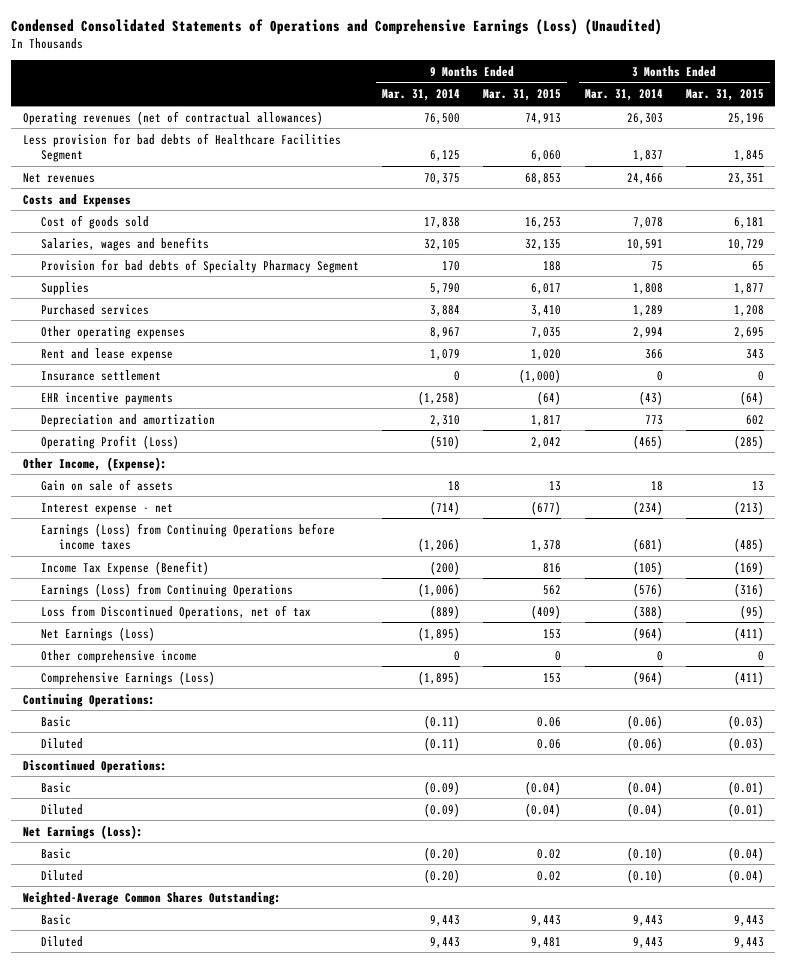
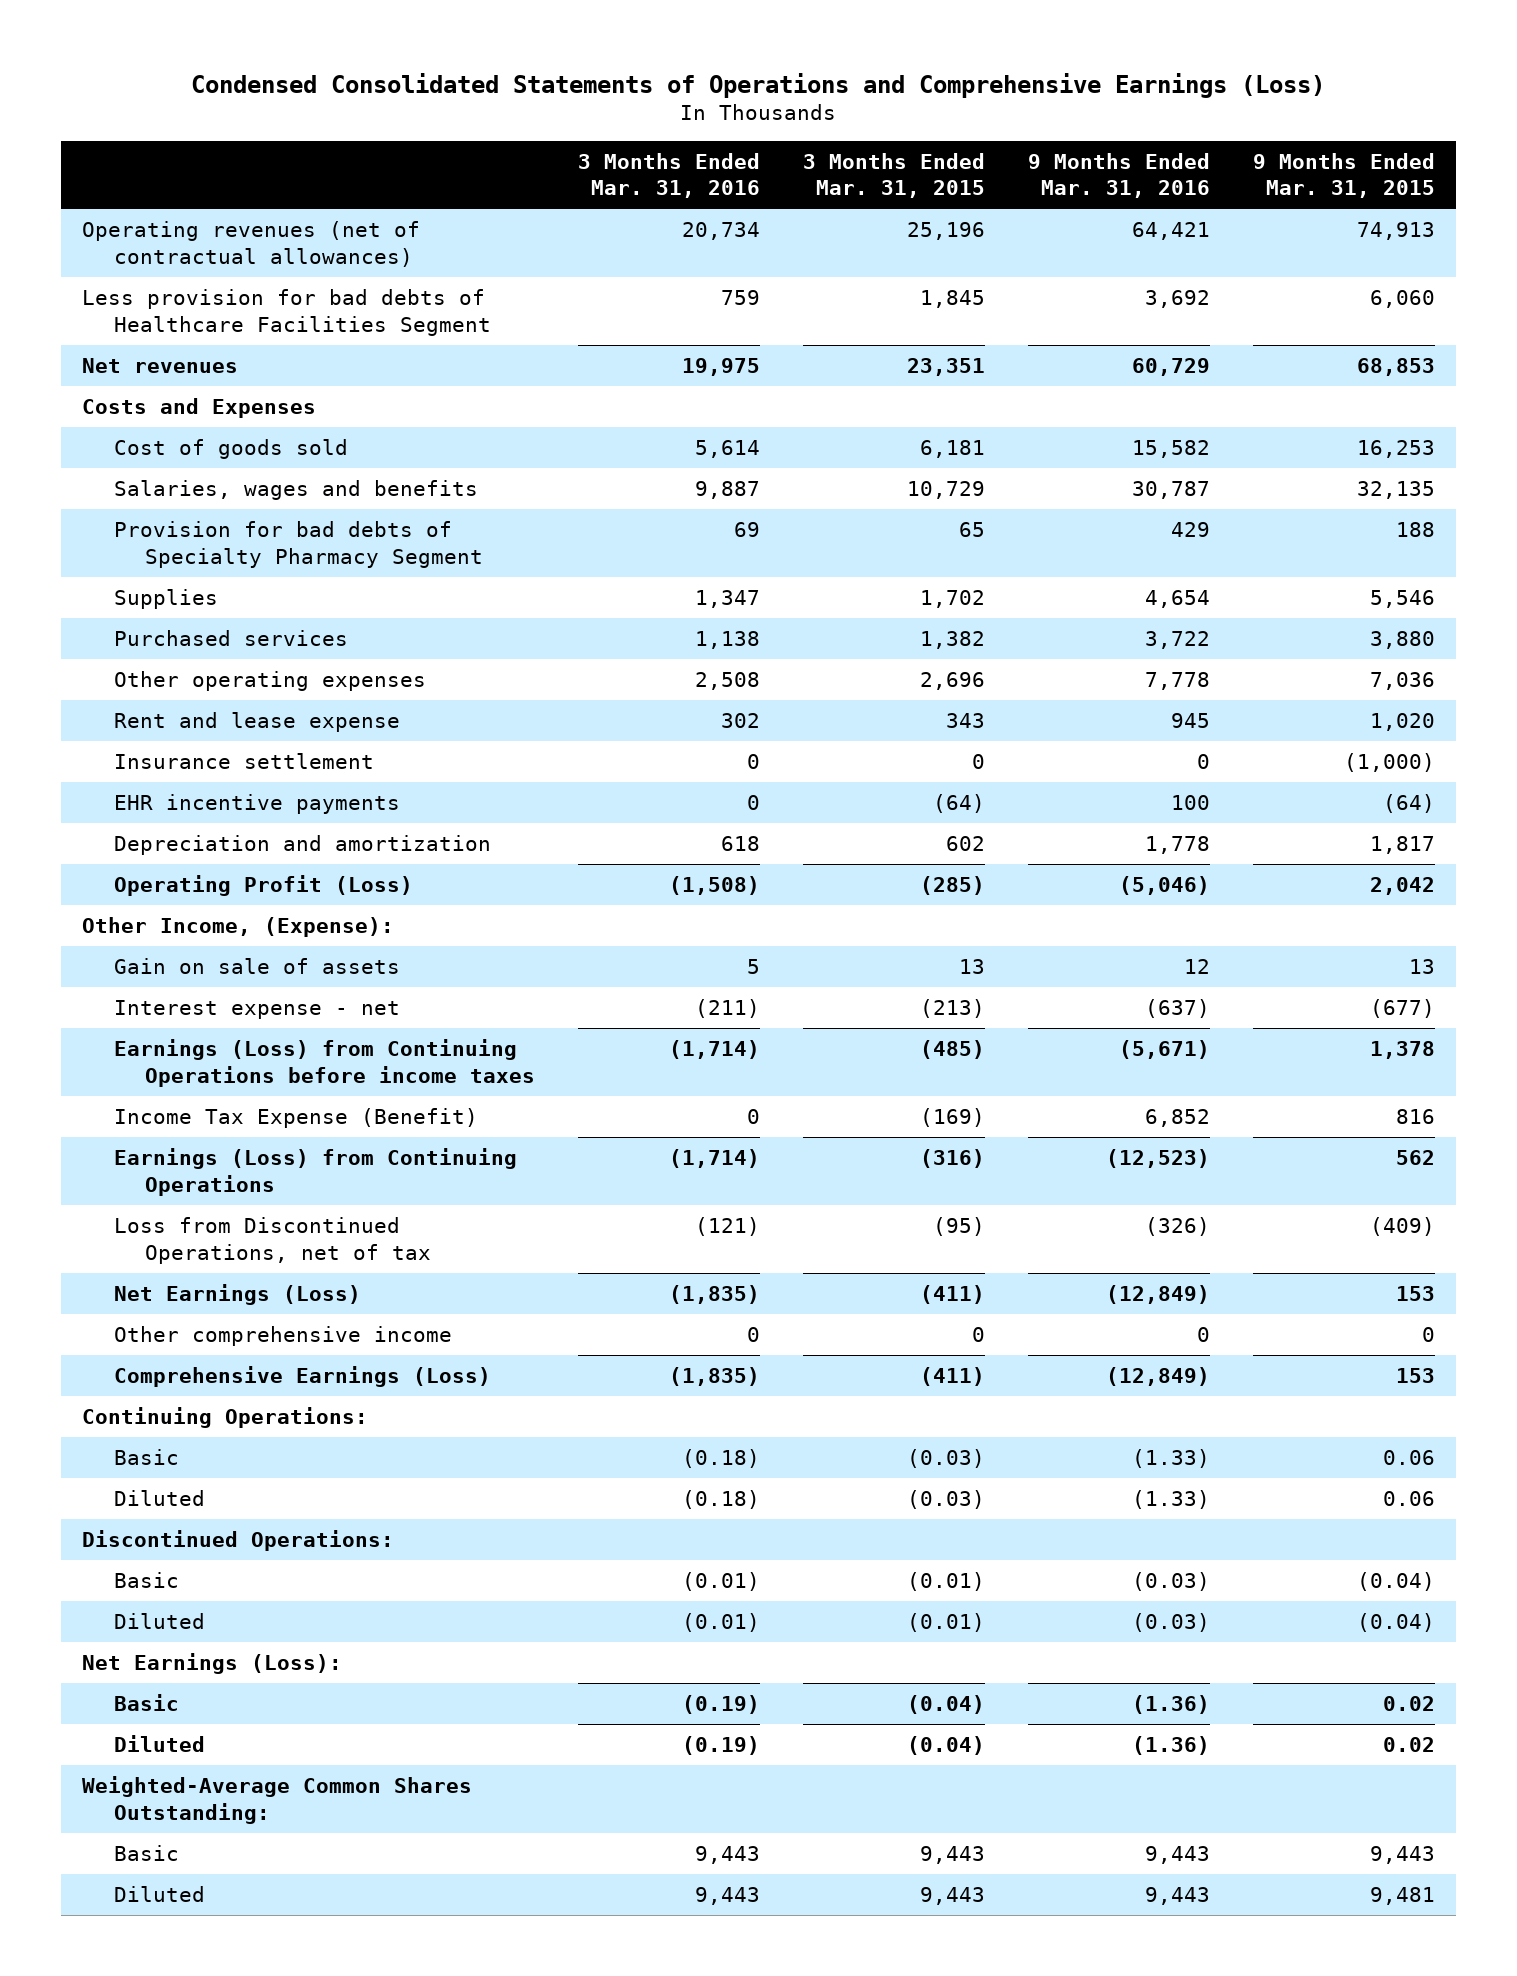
- Condensed Consolidated Statements of Operations and Comprehensive Earnings (Loss) (Unaudited)
+ Condensed Consolidated Statements of Operations and Comprehensive Earnings (Loss)
- | 9 Months Ended Mar. 31, 2014 | 9 Months Ended Mar. 31, 2015 | 3 Months Ended Mar. 31, 2014 | 3 Months Ended Mar. 31, 2015
+ | 3 Months Ended Mar. 31, 2016 | 3 Months Ended Mar. 31, 2015 | 9 Months Ended Mar. 31, 2016 | 9 Months Ended Mar. 31, 2015
- Supplies | 5,790 | 6,017 | 1,808 | 1,877
- Purchased services | 3,884 | 3,410 | 1,289 | 1,208
- Other operating expenses | 8,967 | 7,035 | 2,994 | 2,695
+ Supplies | 1,347 | 1,702 | 4,654 | 5,546
+ Purchased services | 1,138 | 1,382 | 3,722 | 3,880
+ Other operating expenses | 2,508 | 2,696 | 7,778 | 7,036

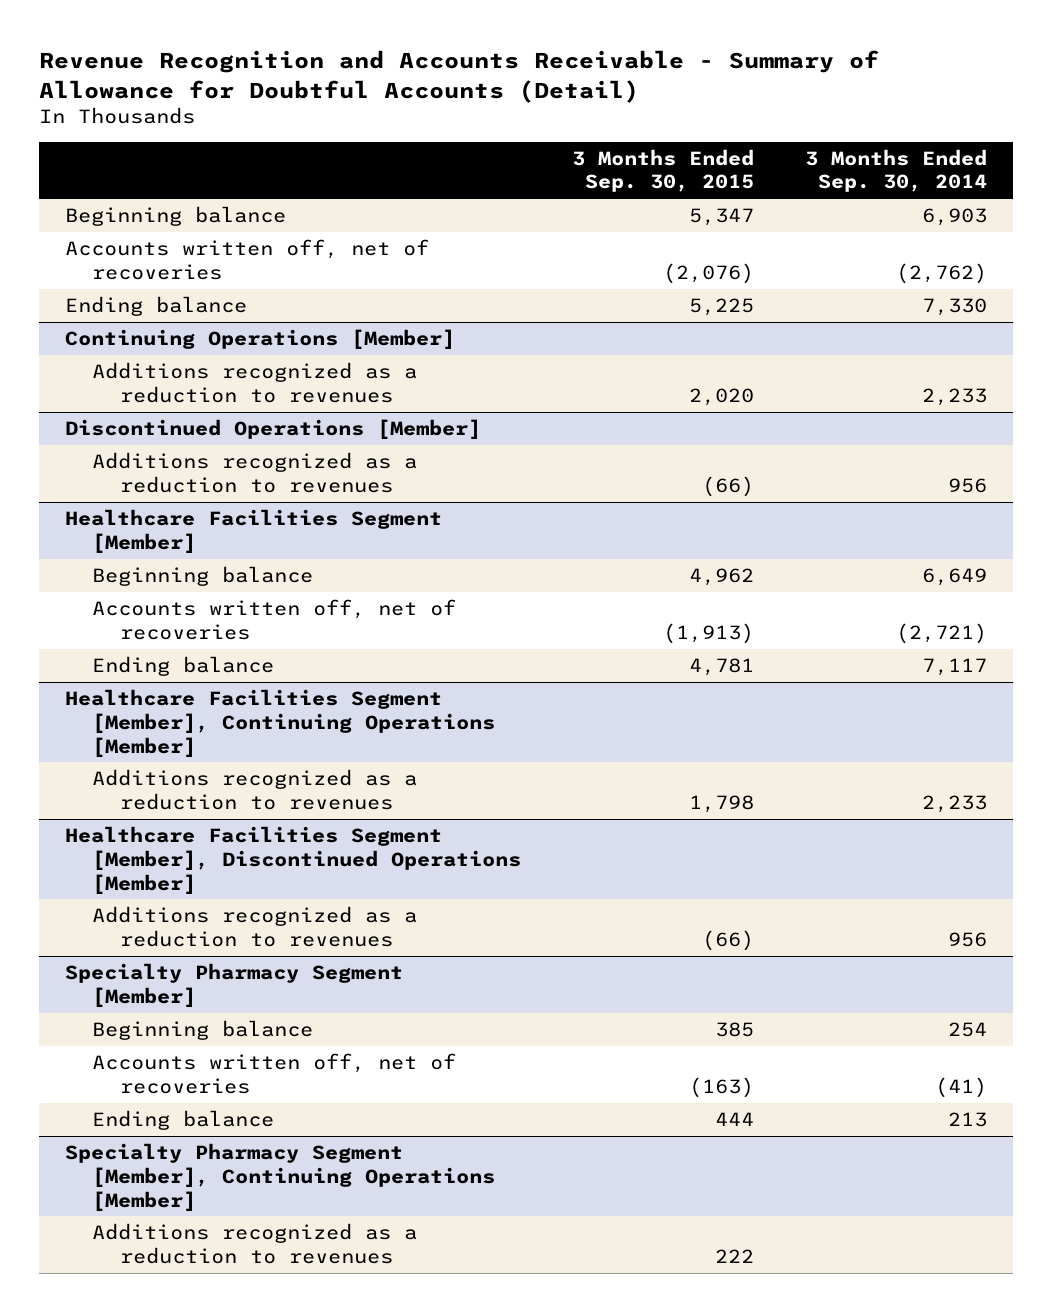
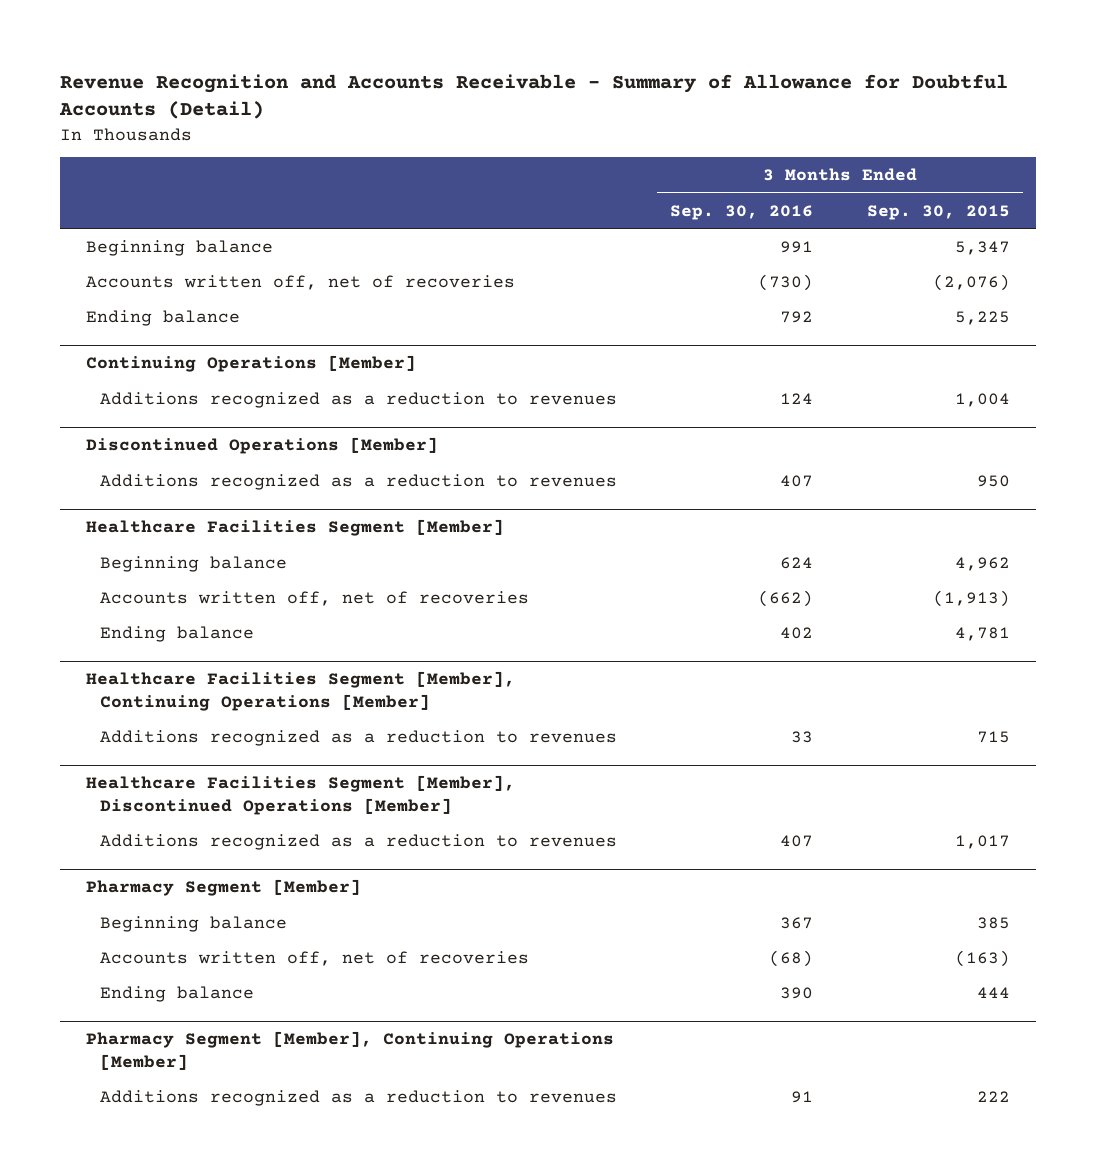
- | 3 Months Ended Sep. 30, 2015 | 3 Months Ended Sep. 30, 2014
+ | 3 Months Ended Sep. 30, 2016 | 3 Months Ended Sep. 30, 2015
@ Continuing Operations [Member]
- Additions recognized as a reduction to revenues | 2,020 | 2,233
+ Additions recognized as a reduction to revenues | 124 | 1,004
@ Discontinued Operations [Member]
- Additions recognized as a reduction to revenues | (66) | 956
+ Additions recognized as a reduction to revenues | 407 | 950
@ Healthcare Facilities Segment [Member], Continuing Operations [Member]
- Additions recognized as a reduction to revenues | 1,798 | 2,233
+ Additions recognized as a reduction to revenues | 33 | 715
@ Healthcare Facilities Segment [Member], Discontinued Operations [Member]
- Additions recognized as a reduction to revenues | (66) | 956
- Specialty Pharmacy Segment [Member]
@ Healthcare Facilities Segment [Member], Discontinued Operations [Member]
+ Additions recognized as a reduction to revenues | 407 | 1,017
+ Pharmacy Segment [Member]
- Specialty Pharmacy Segment [Member], Continuing Operations [Member]
+ Pharmacy Segment [Member], Continuing Operations [Member]

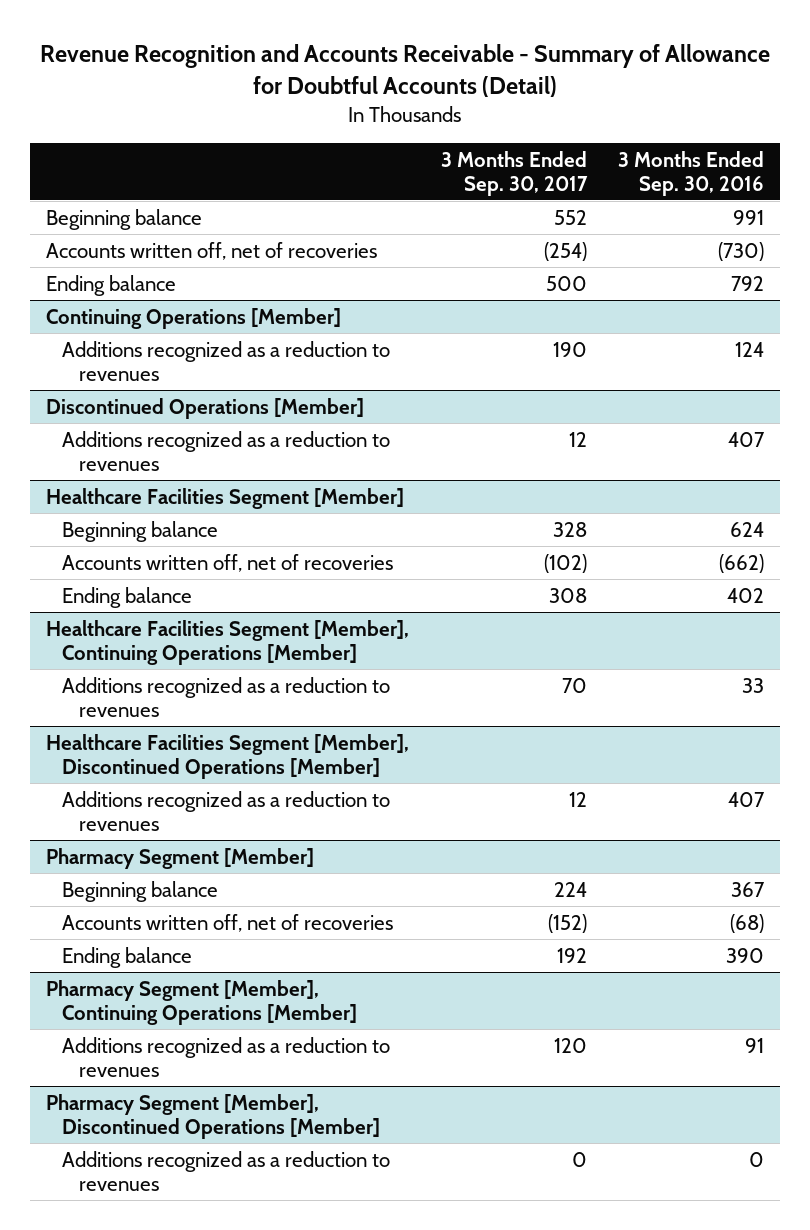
- | 3 Months Ended Sep. 30, 2016 | 3 Months Ended Sep. 30, 2015
+ | 3 Months Ended Sep. 30, 2017 | 3 Months Ended Sep. 30, 2016
+ Pharmacy Segment [Member], Discontinued Operations [Member]
+ Additions recognized as a reduction to revenues | 0 | 0

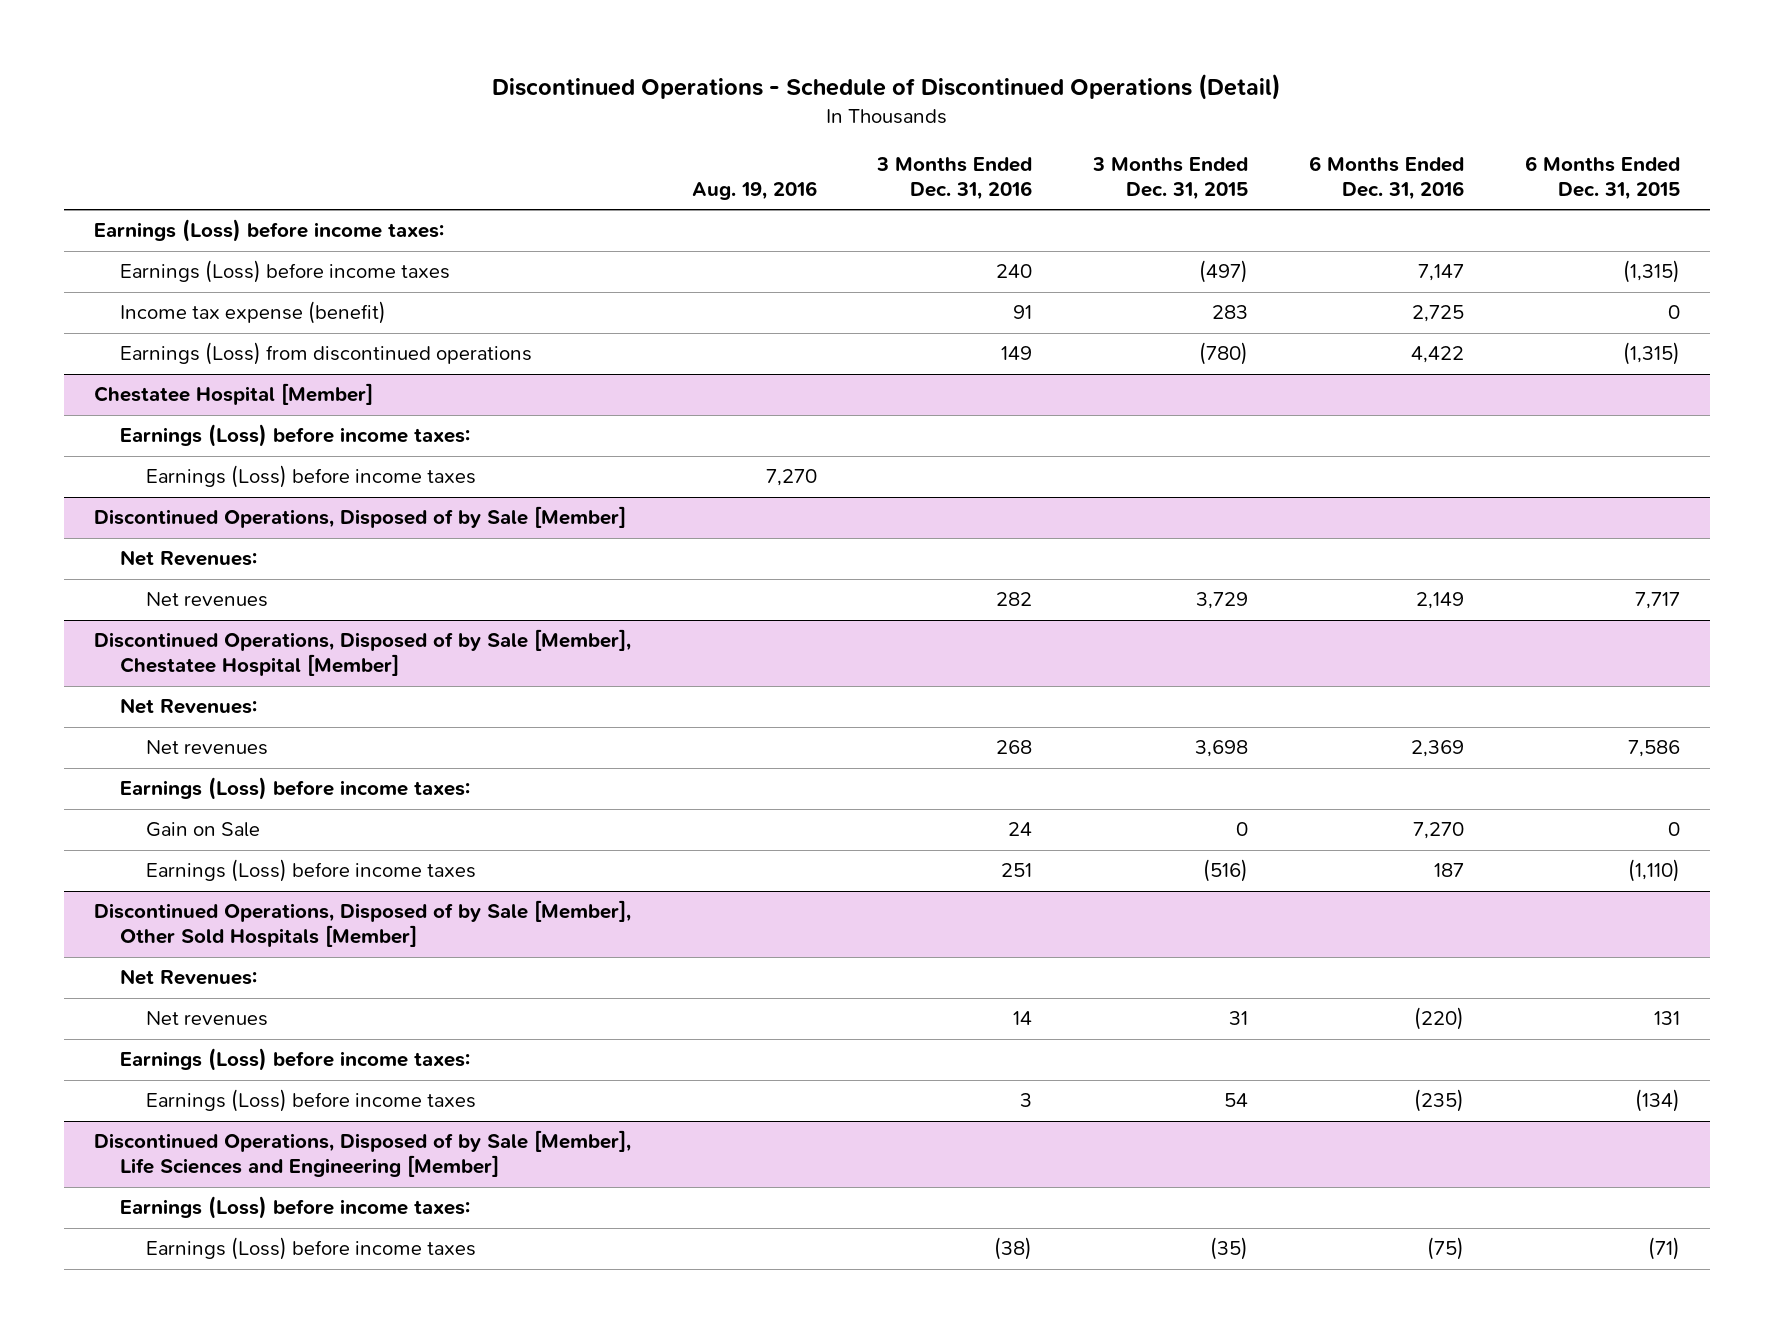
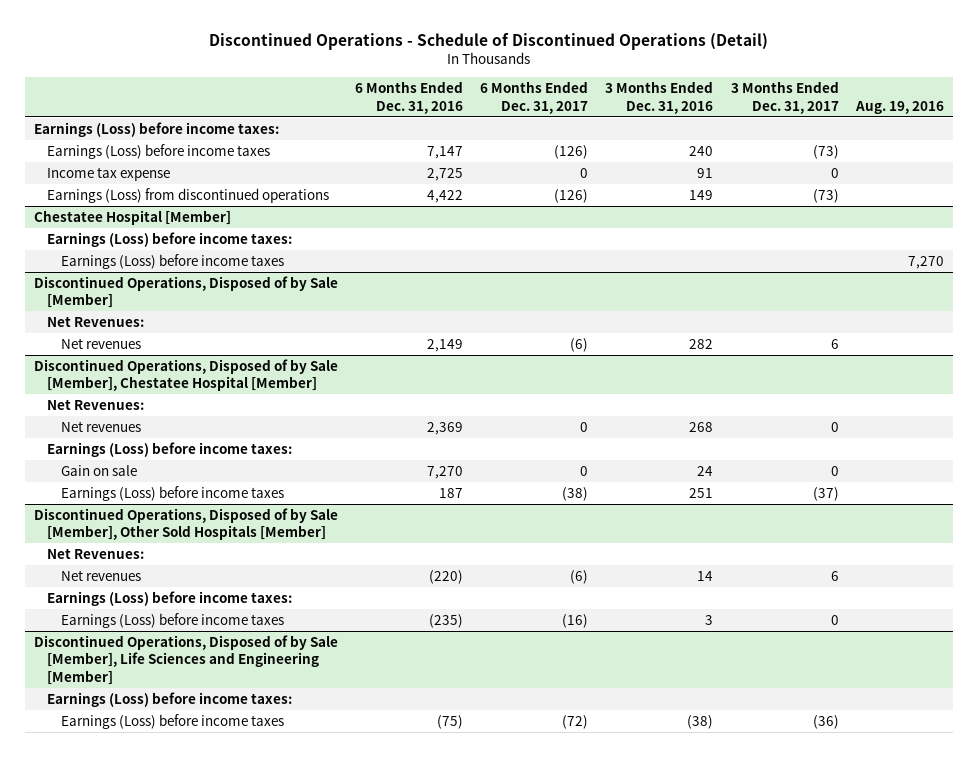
- | Aug. 19, 2016 | 3 Months Ended Dec. 31, 2016 | 3 Months Ended Dec. 31, 2015 | 6 Months Ended Dec. 31, 2016 | 6 Months Ended Dec. 31, 2015
+ | 6 Months Ended Dec. 31, 2016 | 6 Months Ended Dec. 31, 2017 | 3 Months Ended Dec. 31, 2016 | 3 Months Ended Dec. 31, 2017 | Aug. 19, 2016
- Income tax expense (benefit) | | 91 | 283 | 2,725 | 0
+ Income tax expense | 2,725 | 0 | 91 | 0 |
@ Discontinued Operations, Disposed of by Sale [Member], Chestatee Hospital [Member]
- Gain on Sale | | 24 | 0 | 7,270 | 0
+ Gain on sale | 7,270 | 0 | 24 | 0 |

